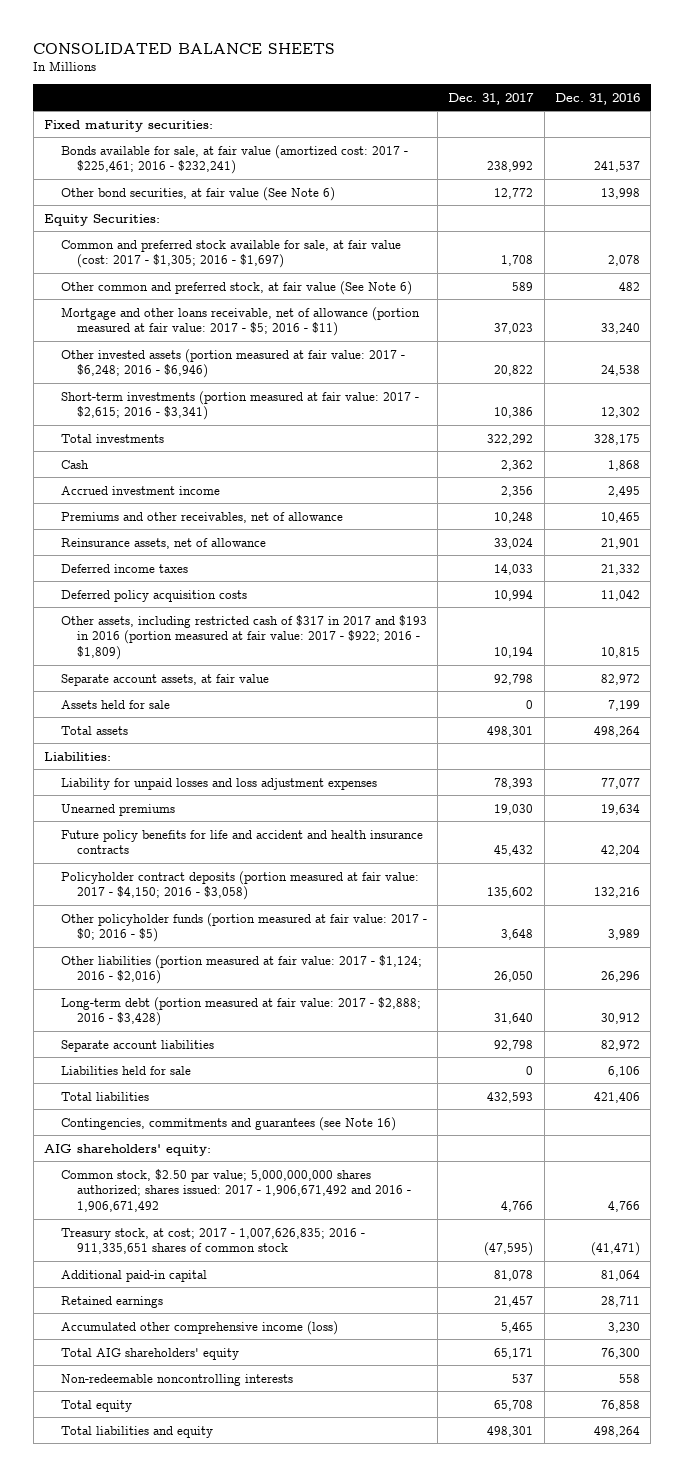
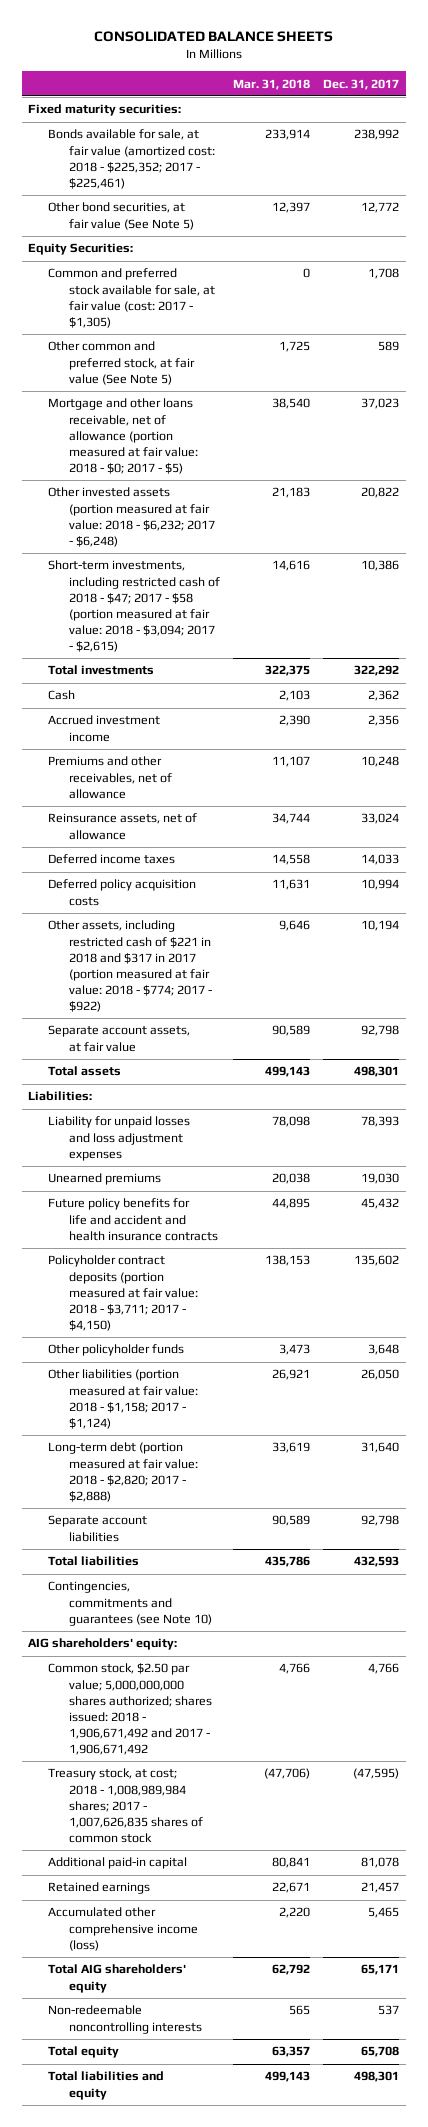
- | Dec. 31, 2017 | Dec. 31, 2016
+ | Mar. 31, 2018 | Dec. 31, 2017
- Bonds available for sale, at fair value (amortized cost: 2017 - $225,461; 2016 - $232,241) | 238,992 | 241,537
- Other bond securities, at fair value (See Note 6) | 12,772 | 13,998
+ Bonds available for sale, at fair value (amortized cost: 2018 - $225,352; 2017 - $225,461) | 233,914 | 238,992
+ Other bond securities, at fair value (See Note 5) | 12,397 | 12,772
- Common and preferred stock available for sale, at fair value (cost: 2017 - $1,305; 2016 - $1,697) | 1,708 | 2,078
- Other common and preferred stock, at fair value (See Note 6) | 589 | 482
- Mortgage and other loans receivable, net of allowance (portion measured at fair value: 2017 - $5; 2016 - $11) | 37,023 | 33,240
- Other invested assets (portion measured at fair value: 2017 - $6,248; 2016 - $6,946) | 20,822 | 24,538
- Short-term investments (portion measured at fair value: 2017 - $2,615; 2016 - $3,341) | 10,386 | 12,302
+ Common and preferred stock available for sale, at fair value (cost: 2017 - $1,305) | 0 | 1,708
+ Other common and preferred stock, at fair value (See Note 5) | 1,725 | 589
+ Mortgage and other loans receivable, net of allowance (portion measured at fair value: 2018 - $0; 2017 - $5) | 38,540 | 37,023
+ Other invested assets (portion measured at fair value: 2018 - $6,232; 2017 - $6,248) | 21,183 | 20,822
+ Short-term investments, including restricted cash of 2018 - $47; 2017 - $58 (portion measured at fair value: 2018 - $3,094; 2017 - $2,615) | 14,616 | 10,386
- Other assets, including restricted cash of $317 in 2017 and $193 in 2016 (portion measured at fair value: 2017 - $922; 2016 - $1,809) | 10,194 | 10,815
+ Other assets, including restricted cash of $221 in 2018 and $317 in 2017 (portion measured at fair value: 2018 - $774; 2017 - $922) | 9,646 | 10,194
- Assets held for sale | 0 | 7,199
- Policyholder contract deposits (portion measured at fair value: 2017 - $4,150; 2016 - $3,058) | 135,602 | 132,216
- Other policyholder funds (portion measured at fair value: 2017 - $0; 2016 - $5) | 3,648 | 3,989
- Other liabilities (portion measured at fair value: 2017 - $1,124; 2016 - $2,016) | 26,050 | 26,296
- Long-term debt (portion measured at fair value: 2017 - $2,888; 2016 - $3,428) | 31,640 | 30,912
+ Policyholder contract deposits (portion measured at fair value: 2018 - $3,711; 2017 - $4,150) | 138,153 | 135,602
+ Other policyholder funds | 3,473 | 3,648
+ Other liabilities (portion measured at fair value: 2018 - $1,158; 2017 - $1,124) | 26,921 | 26,050
+ Long-term debt (portion measured at fair value: 2018 - $2,820; 2017 - $2,888) | 33,619 | 31,640
- Liabilities held for sale | 0 | 6,106
- Contingencies, commitments and guarantees (see Note 16)
+ Contingencies, commitments and guarantees (see Note 10)
- Common stock, $2.50 par value; 5,000,000,000 shares authorized; shares issued: 2017 - 1,906,671,492 and 2016 - 1,906,671,492 | 4,766 | 4,766
- Treasury stock, at cost; 2017 - 1,007,626,835; 2016 - 911,335,651 shares of common stock | (47,595) | (41,471)
+ Common stock, $2.50 par value; 5,000,000,000 shares authorized; shares issued: 2018 - 1,906,671,492 and 2017 - 1,906,671,492 | 4,766 | 4,766
+ Treasury stock, at cost; 2018 - 1,008,989,984 shares; 2017 - 1,007,626,835 shares of common stock | (47,706) | (47,595)

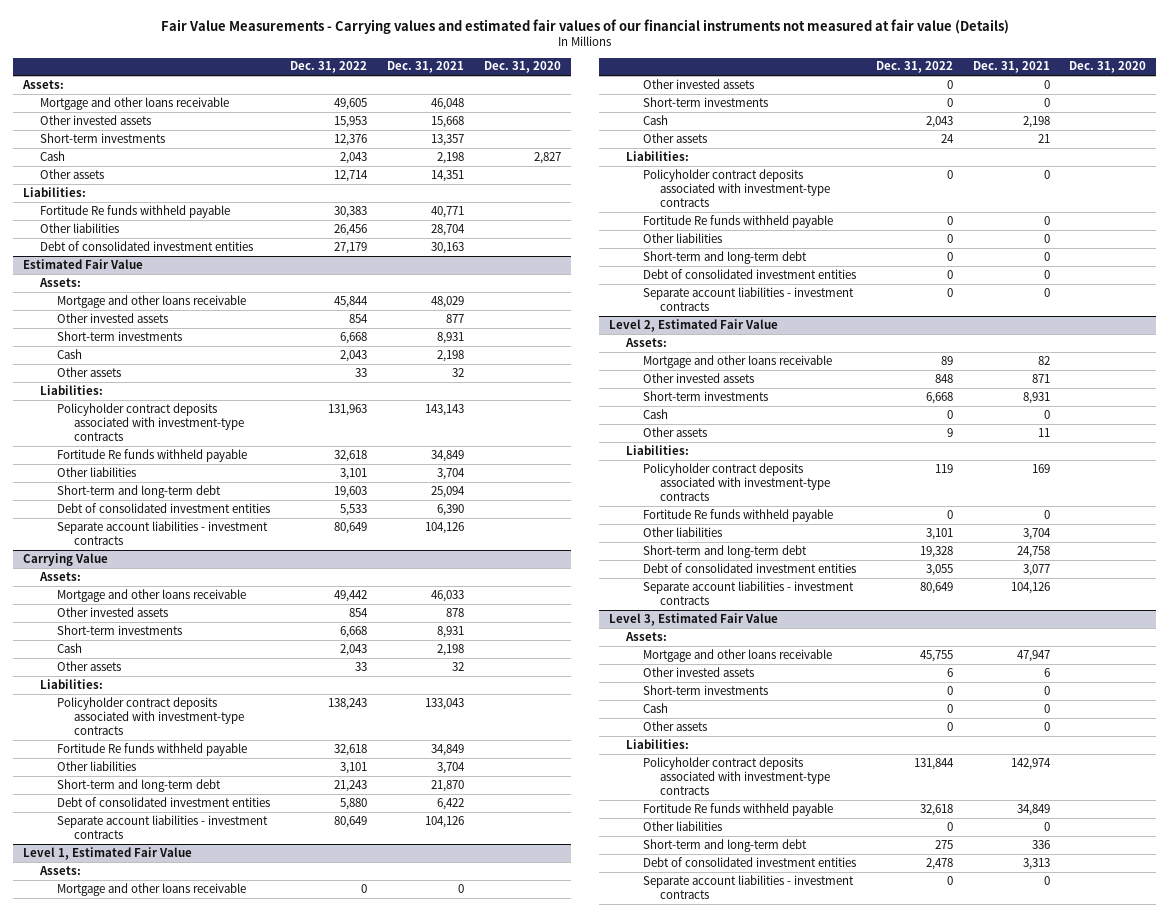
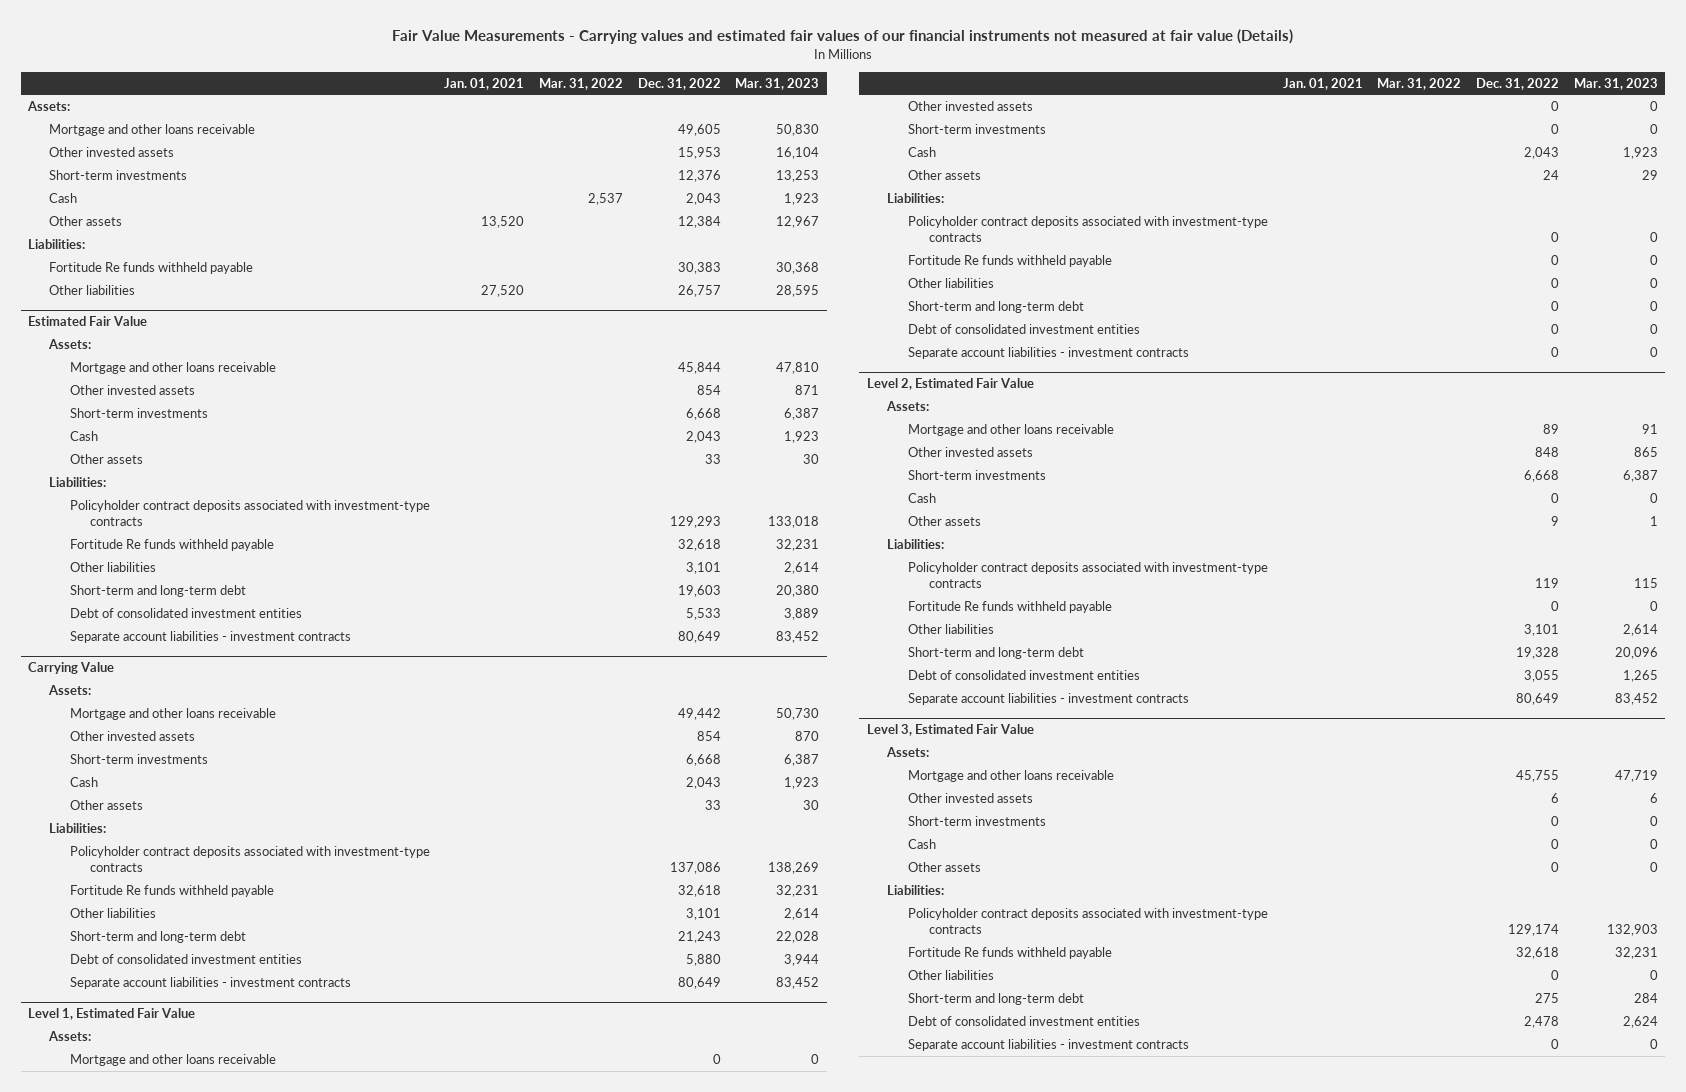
- | Dec. 31, 2022 | Dec. 31, 2021 | Dec. 31, 2020
+ | Jan. 01, 2021 | Mar. 31, 2022 | Dec. 31, 2022 | Mar. 31, 2023
- Other assets | 12,714 | 14,351 |
+ Other assets | 13,520 | | 12,384 | 12,967
- Other liabilities | 26,456 | 28,704 |
- Debt of consolidated investment entities | 27,179 | 30,163 |
+ Other liabilities | 27,520 | | 26,757 | 28,595
@ Estimated Fair Value
- Policyholder contract deposits associated with investment-type contracts | 131,963 | 143,143 |
+ Policyholder contract deposits associated with investment-type contracts | | | 129,293 | 133,018
@ Carrying Value
- Policyholder contract deposits associated with investment-type contracts | 138,243 | 133,043 |
+ Policyholder contract deposits associated with investment-type contracts | | | 137,086 | 138,269
@ Level 3, Estimated Fair Value
- Policyholder contract deposits associated with investment-type contracts | 131,844 | 142,974 |
+ Policyholder contract deposits associated with investment-type contracts | | | 129,174 | 132,903

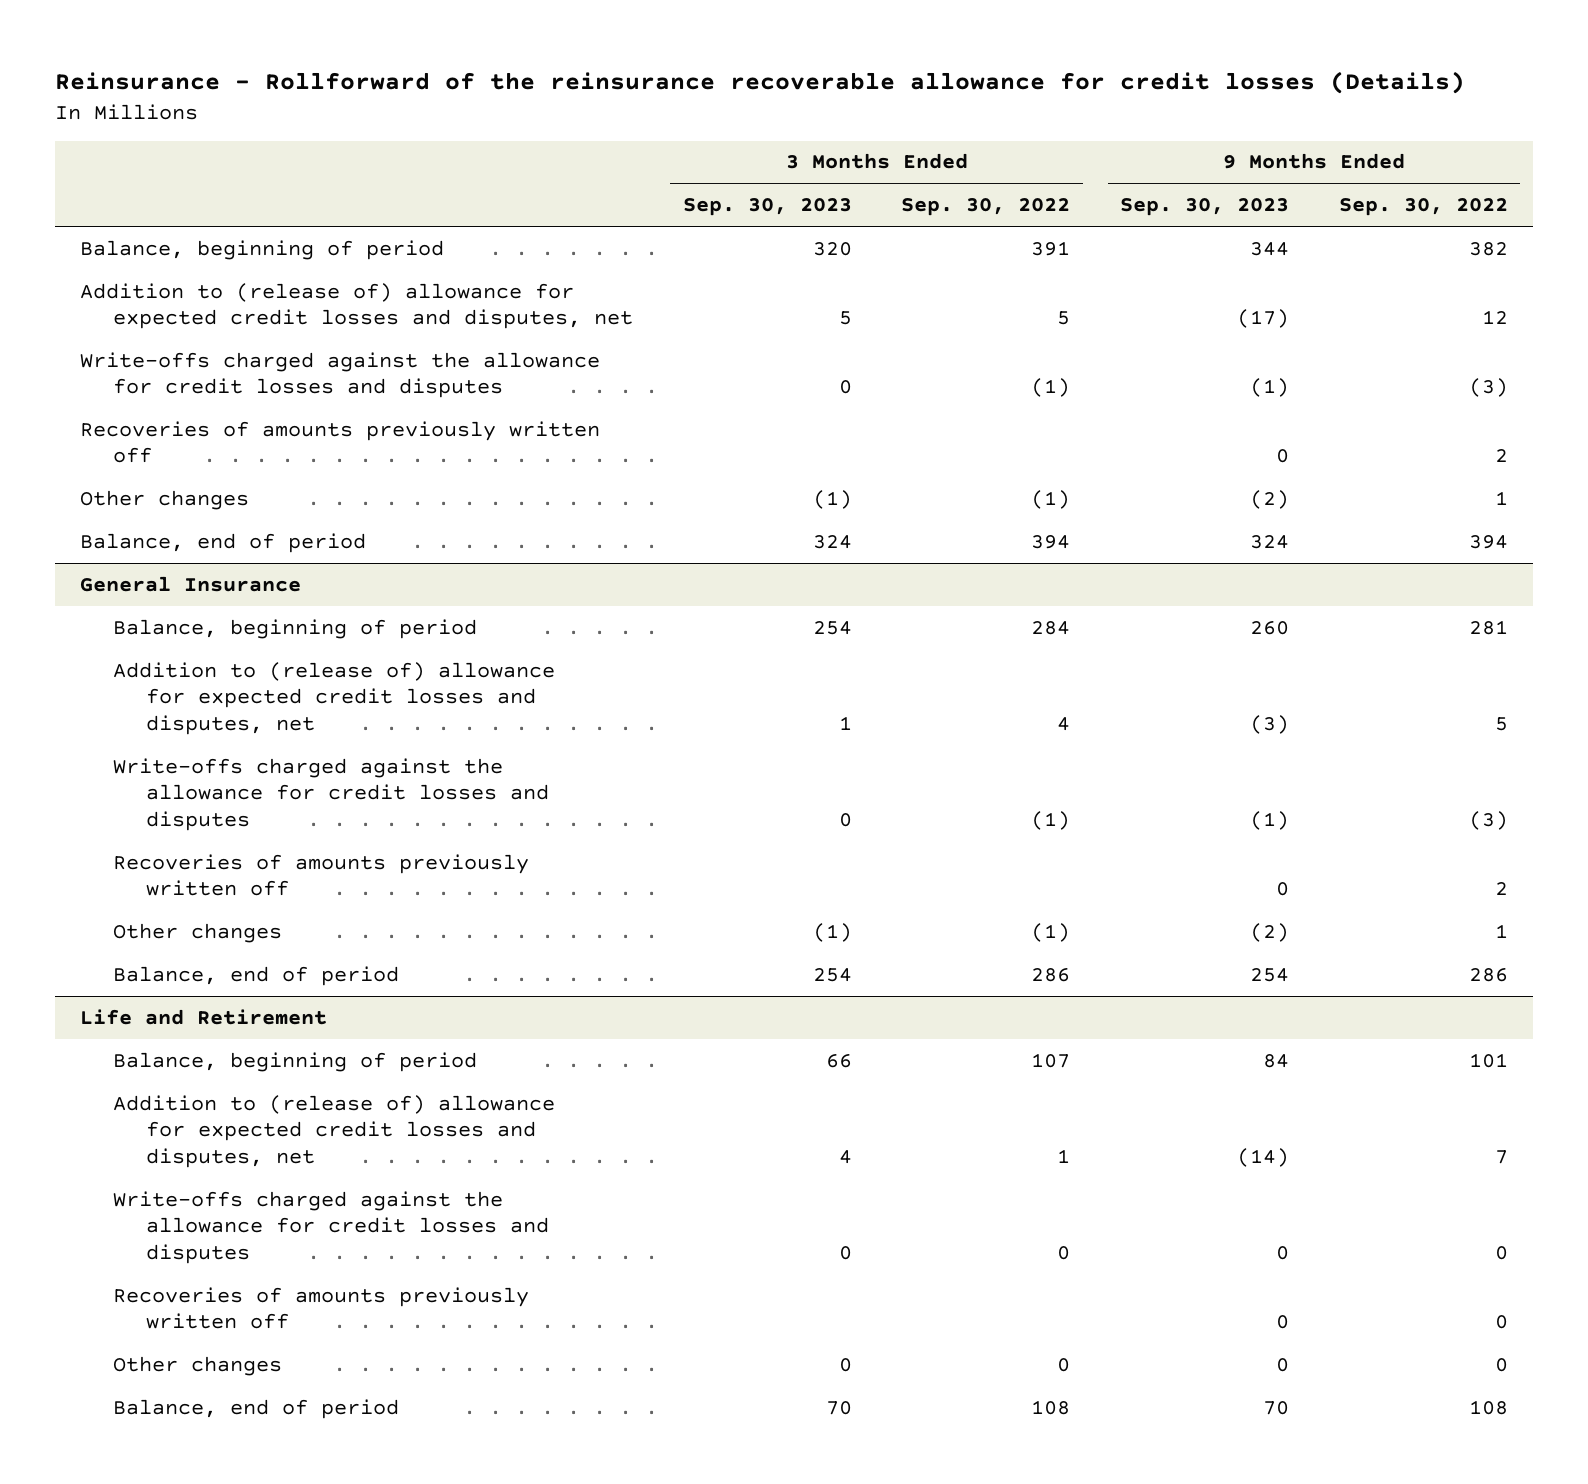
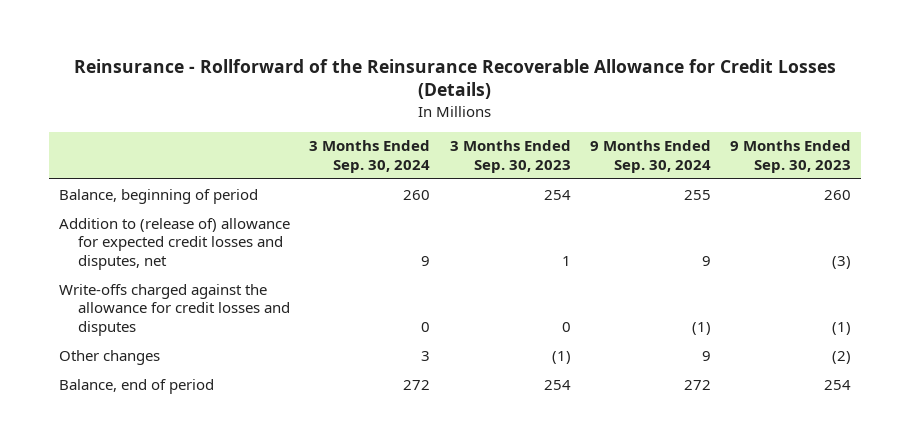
- Reinsurance - Rollforward of the reinsurance recoverable allowance for credit losses (Details)
+ Reinsurance - Rollforward of the Reinsurance Recoverable Allowance for Credit Losses (Details)
- | 3 Months Ended Sep. 30, 2023 | 3 Months Ended Sep. 30, 2022 | 9 Months Ended Sep. 30, 2023 | 9 Months Ended Sep. 30, 2022
+ | 3 Months Ended Sep. 30, 2024 | 3 Months Ended Sep. 30, 2023 | 9 Months Ended Sep. 30, 2024 | 9 Months Ended Sep. 30, 2023
- Balance, beginning of period | 320 | 391 | 344 | 382
- Addition to (release of) allowance for expected credit losses and disputes, net | 5 | 5 | (17) | 12
- Write-offs charged against the allowance for credit losses and disputes | 0 | (1) | (1) | (3)
- Recoveries of amounts previously written off | | | 0 | 2
- Other changes | (1) | (1) | (2) | 1
- Balance, end of period | 324 | 394 | 324 | 394
- General Insurance
- Recoveries of amounts previously written off | | | 0 | 2
- Life and Retirement
- Balance, beginning of period | 66 | 107 | 84 | 101
- Addition to (release of) allowance for expected credit losses and disputes, net | 4 | 1 | (14) | 7
- Write-offs charged against the allowance for credit losses and disputes | 0 | 0 | 0 | 0
- Recoveries of amounts previously written off | | | 0 | 0
- Other changes | 0 | 0 | 0 | 0
- Balance, end of period | 70 | 108 | 70 | 108

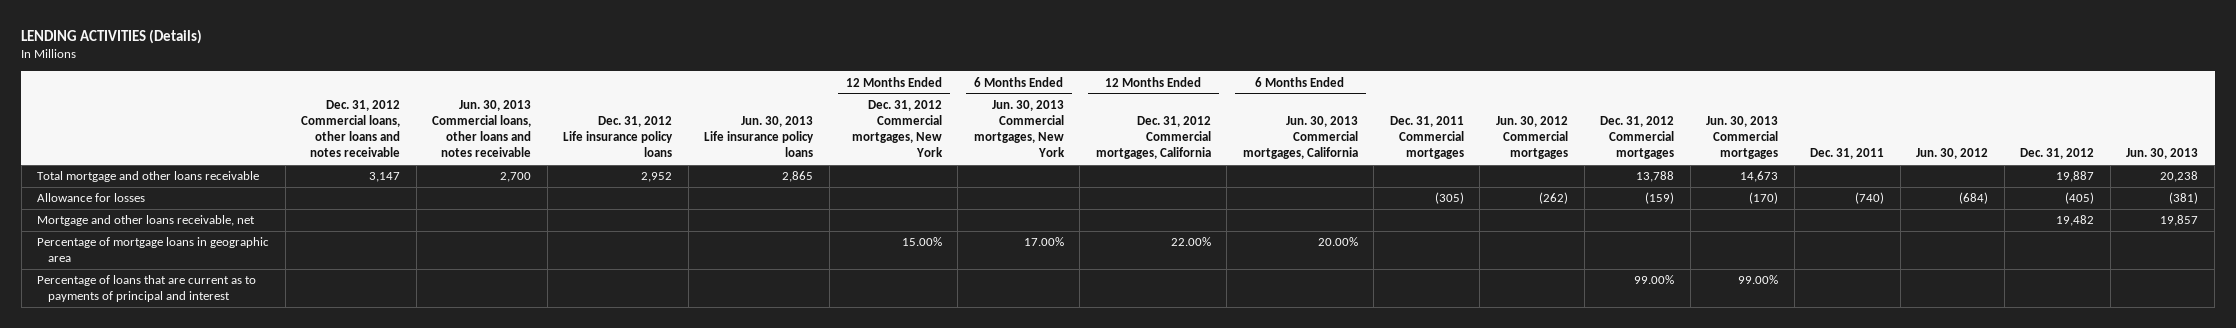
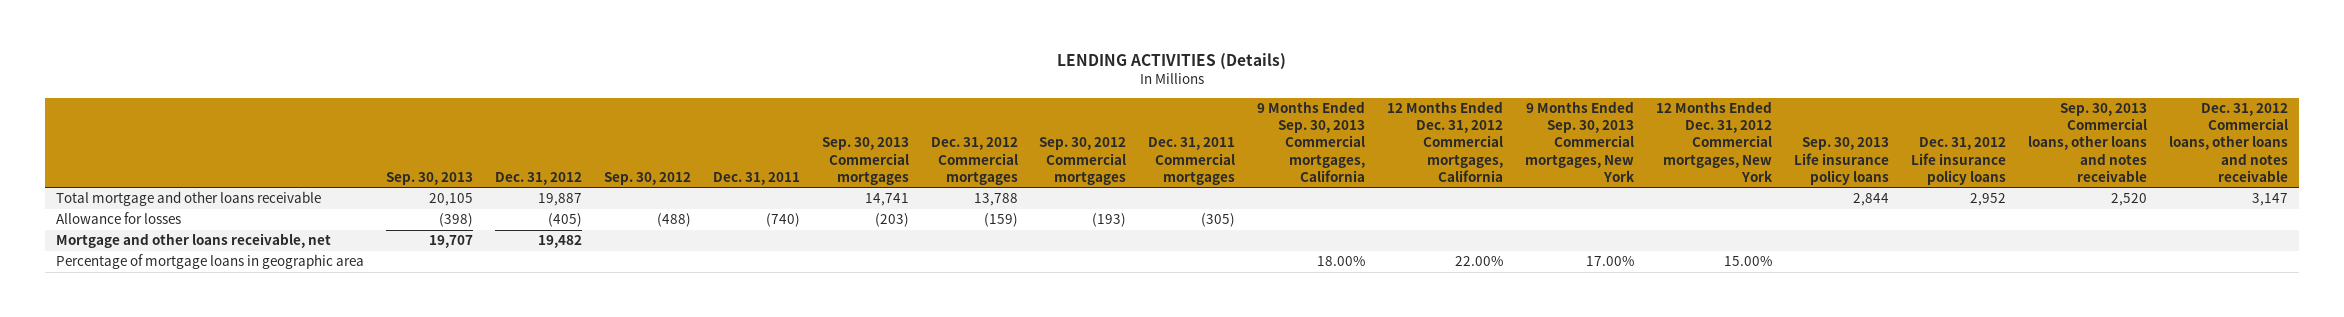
- | Dec. 31, 2012 Commercial loans, other loans and notes receivable | Jun. 30, 2013 Commercial loans, other loans and notes receivable | Dec. 31, 2012 Life insurance policy loans | Jun. 30, 2013 Life insurance policy loans | 12 Months Ended Dec. 31, 2012 Commercial mortgages, New York | 6 Months Ended Jun. 30, 2013 Commercial mortgages, New York | 12 Months Ended Dec. 31, 2012 Commercial mortgages, California | 6 Months Ended Jun. 30, 2013 Commercial mortgages, California | Dec. 31, 2011 Commercial mortgages | Jun. 30, 2012 Commercial mortgages | Dec. 31, 2012 Commercial mortgages | Jun. 30, 2013 Commercial mortgages | Dec. 31, 2011 | Jun. 30, 2012 | Dec. 31, 2012 | Jun. 30, 2013
+ | Sep. 30, 2013 | Dec. 31, 2012 | Sep. 30, 2012 | Dec. 31, 2011 | Sep. 30, 2013 Commercial mortgages | Dec. 31, 2012 Commercial mortgages | Sep. 30, 2012 Commercial mortgages | Dec. 31, 2011 Commercial mortgages | 9 Months Ended Sep. 30, 2013 Commercial mortgages, California | 12 Months Ended Dec. 31, 2012 Commercial mortgages, California | 9 Months Ended Sep. 30, 2013 Commercial mortgages, New York | 12 Months Ended Dec. 31, 2012 Commercial mortgages, New York | Sep. 30, 2013 Life insurance policy loans | Dec. 31, 2012 Life insurance policy loans | Sep. 30, 2013 Commercial loans, other loans and notes receivable | Dec. 31, 2012 Commercial loans, other loans and notes receivable
- Percentage of loans that are current as to payments of principal and interest | | | | | | | | | | | 99.00% | 99.00% | | | |

